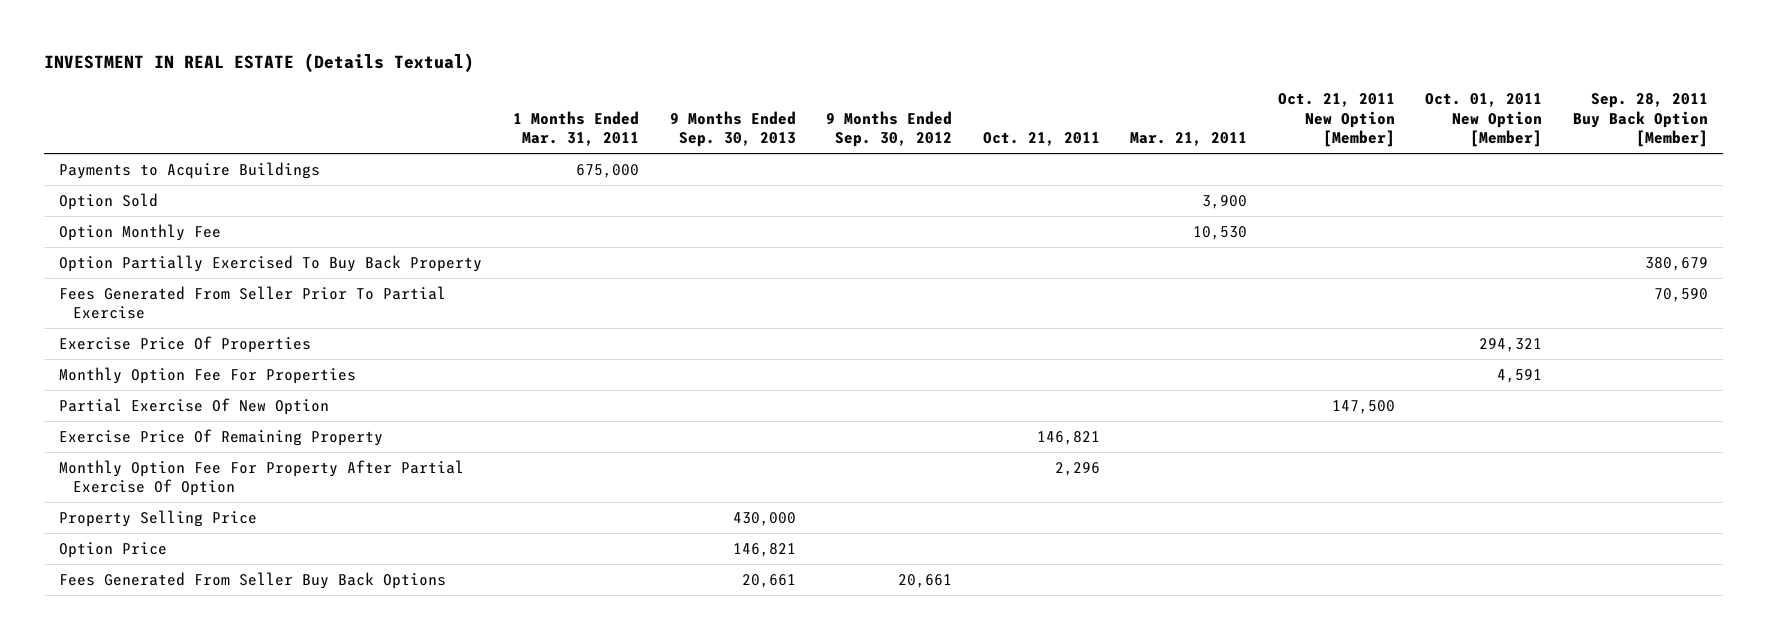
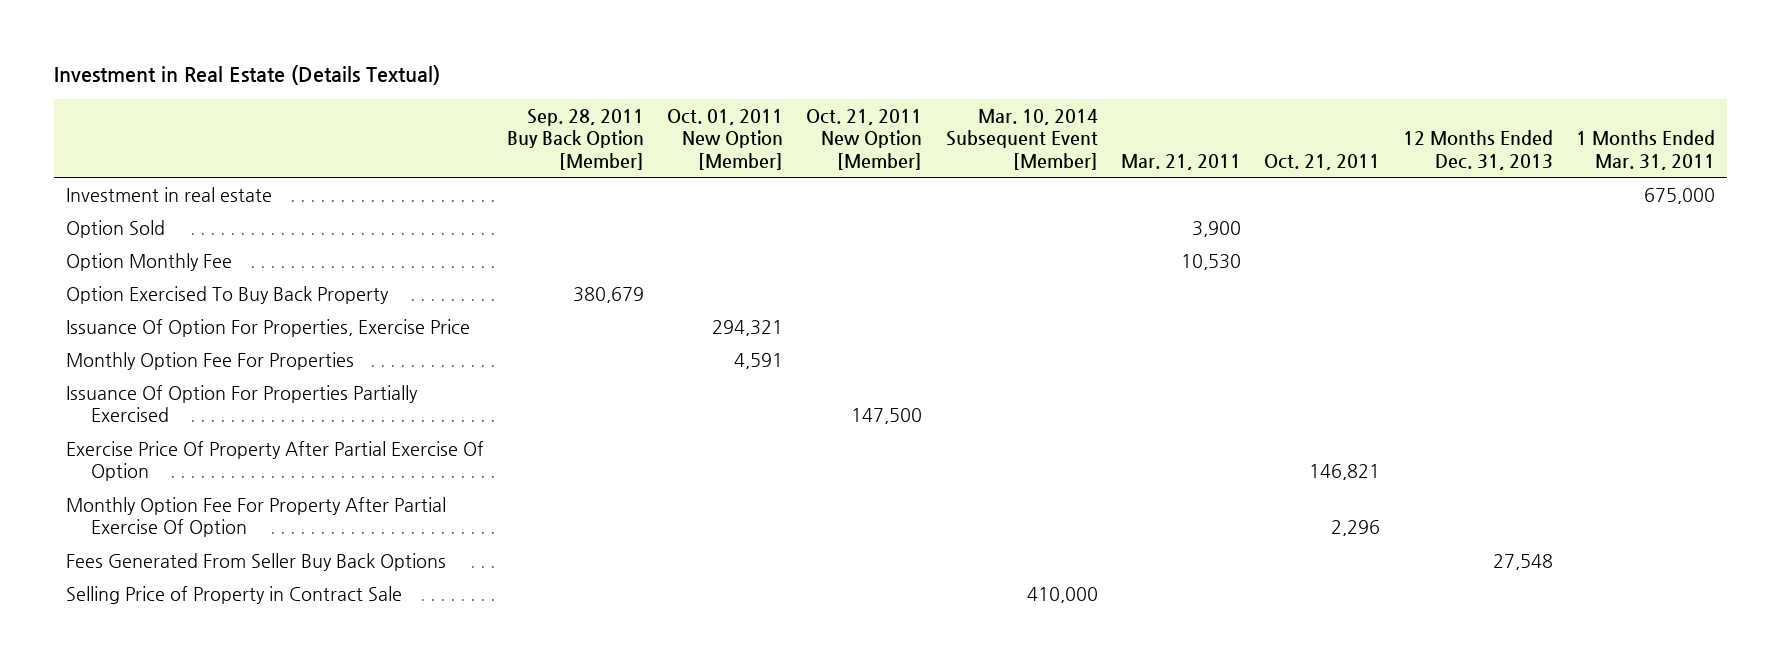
- INVESTMENT IN REAL ESTATE (Details Textual)
+ Investment in Real Estate (Details Textual)
- | 1 Months Ended Mar. 31, 2011 | 9 Months Ended Sep. 30, 2013 | 9 Months Ended Sep. 30, 2012 | Oct. 21, 2011 | Mar. 21, 2011 | Oct. 21, 2011 New Option [Member] | Oct. 01, 2011 New Option [Member] | Sep. 28, 2011 Buy Back Option [Member]
+ | Sep. 28, 2011 Buy Back Option [Member] | Oct. 01, 2011 New Option [Member] | Oct. 21, 2011 New Option [Member] | Mar. 10, 2014 Subsequent Event [Member] | Mar. 21, 2011 | Oct. 21, 2011 | 12 Months Ended Dec. 31, 2013 | 1 Months Ended Mar. 31, 2011
- Payments to Acquire Buildings | 675,000 | | | | | | |
+ Investment in real estate | | | | | | | | 675,000
- Option Partially Exercised To Buy Back Property | | | | | | | | 380,679
- Fees Generated From Seller Prior To Partial Exercise | | | | | | | | 70,590
- Exercise Price Of Properties | | | | | | | 294,321 |
+ Option Exercised To Buy Back Property | 380,679 | | | | | | |
+ Issuance Of Option For Properties, Exercise Price | | 294,321 | | | | | |
- Partial Exercise Of New Option | | | | | | 147,500 | |
- Exercise Price Of Remaining Property | | | | 146,821 | | | |
+ Issuance Of Option For Properties Partially Exercised | | | 147,500 | | | | |
+ Exercise Price Of Property After Partial Exercise Of Option | | | | | | 146,821 | |
- Property Selling Price | | 430,000 | | | | | |
- Option Price | | 146,821 | | | | | |
+ Selling Price of Property in Contract Sale | | | | 410,000 | | | |

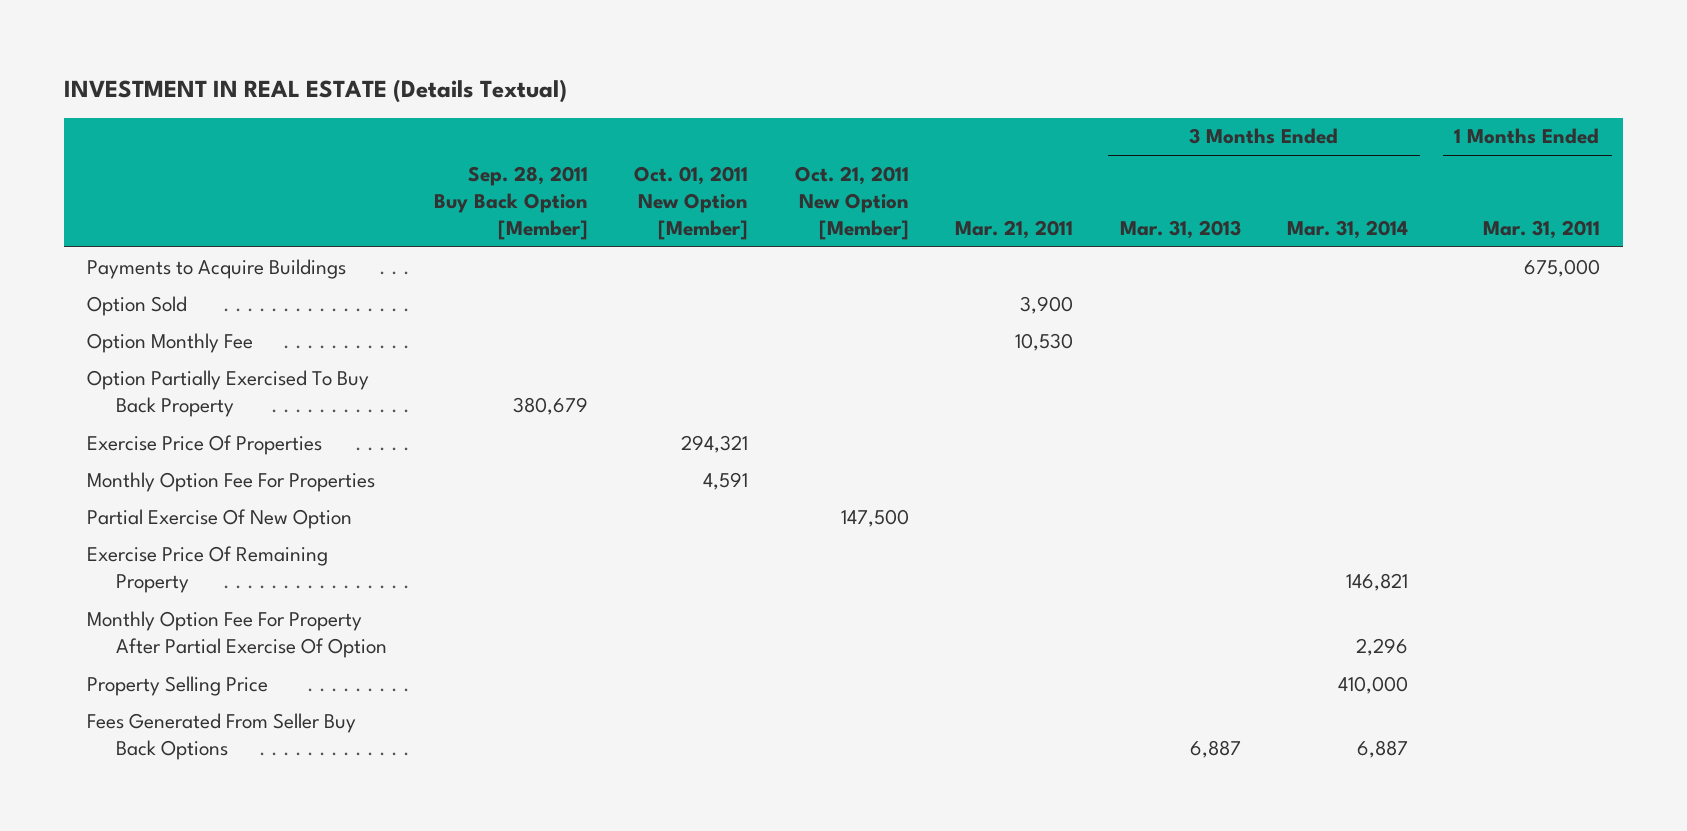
- Investment in Real Estate (Details Textual)
+ INVESTMENT IN REAL ESTATE (Details Textual)
- | Sep. 28, 2011 Buy Back Option [Member] | Oct. 01, 2011 New Option [Member] | Oct. 21, 2011 New Option [Member] | Mar. 10, 2014 Subsequent Event [Member] | Mar. 21, 2011 | Oct. 21, 2011 | 12 Months Ended Dec. 31, 2013 | 1 Months Ended Mar. 31, 2011
+ | Sep. 28, 2011 Buy Back Option [Member] | Oct. 01, 2011 New Option [Member] | Oct. 21, 2011 New Option [Member] | Mar. 21, 2011 | 3 Months Ended Mar. 31, 2013 | 3 Months Ended Mar. 31, 2014 | 1 Months Ended Mar. 31, 2011
- Investment in real estate | | | | | | | | 675,000
+ Payments to Acquire Buildings | | | | | | | 675,000
- Option Exercised To Buy Back Property | 380,679 | | | | | | |
- Issuance Of Option For Properties, Exercise Price | | 294,321 | | | | | |
+ Option Partially Exercised To Buy Back Property | 380,679 | | | | | |
+ Exercise Price Of Properties | | 294,321 | | | | |
- Issuance Of Option For Properties Partially Exercised | | | 147,500 | | | | |
- Exercise Price Of Property After Partial Exercise Of Option | | | | | | 146,821 | |
+ Partial Exercise Of New Option | | | 147,500 | | | |
+ Exercise Price Of Remaining Property | | | | | | 146,821 |
+ Property Selling Price | | | | | | 410,000 |
- Selling Price of Property in Contract Sale | | | | 410,000 | | | |

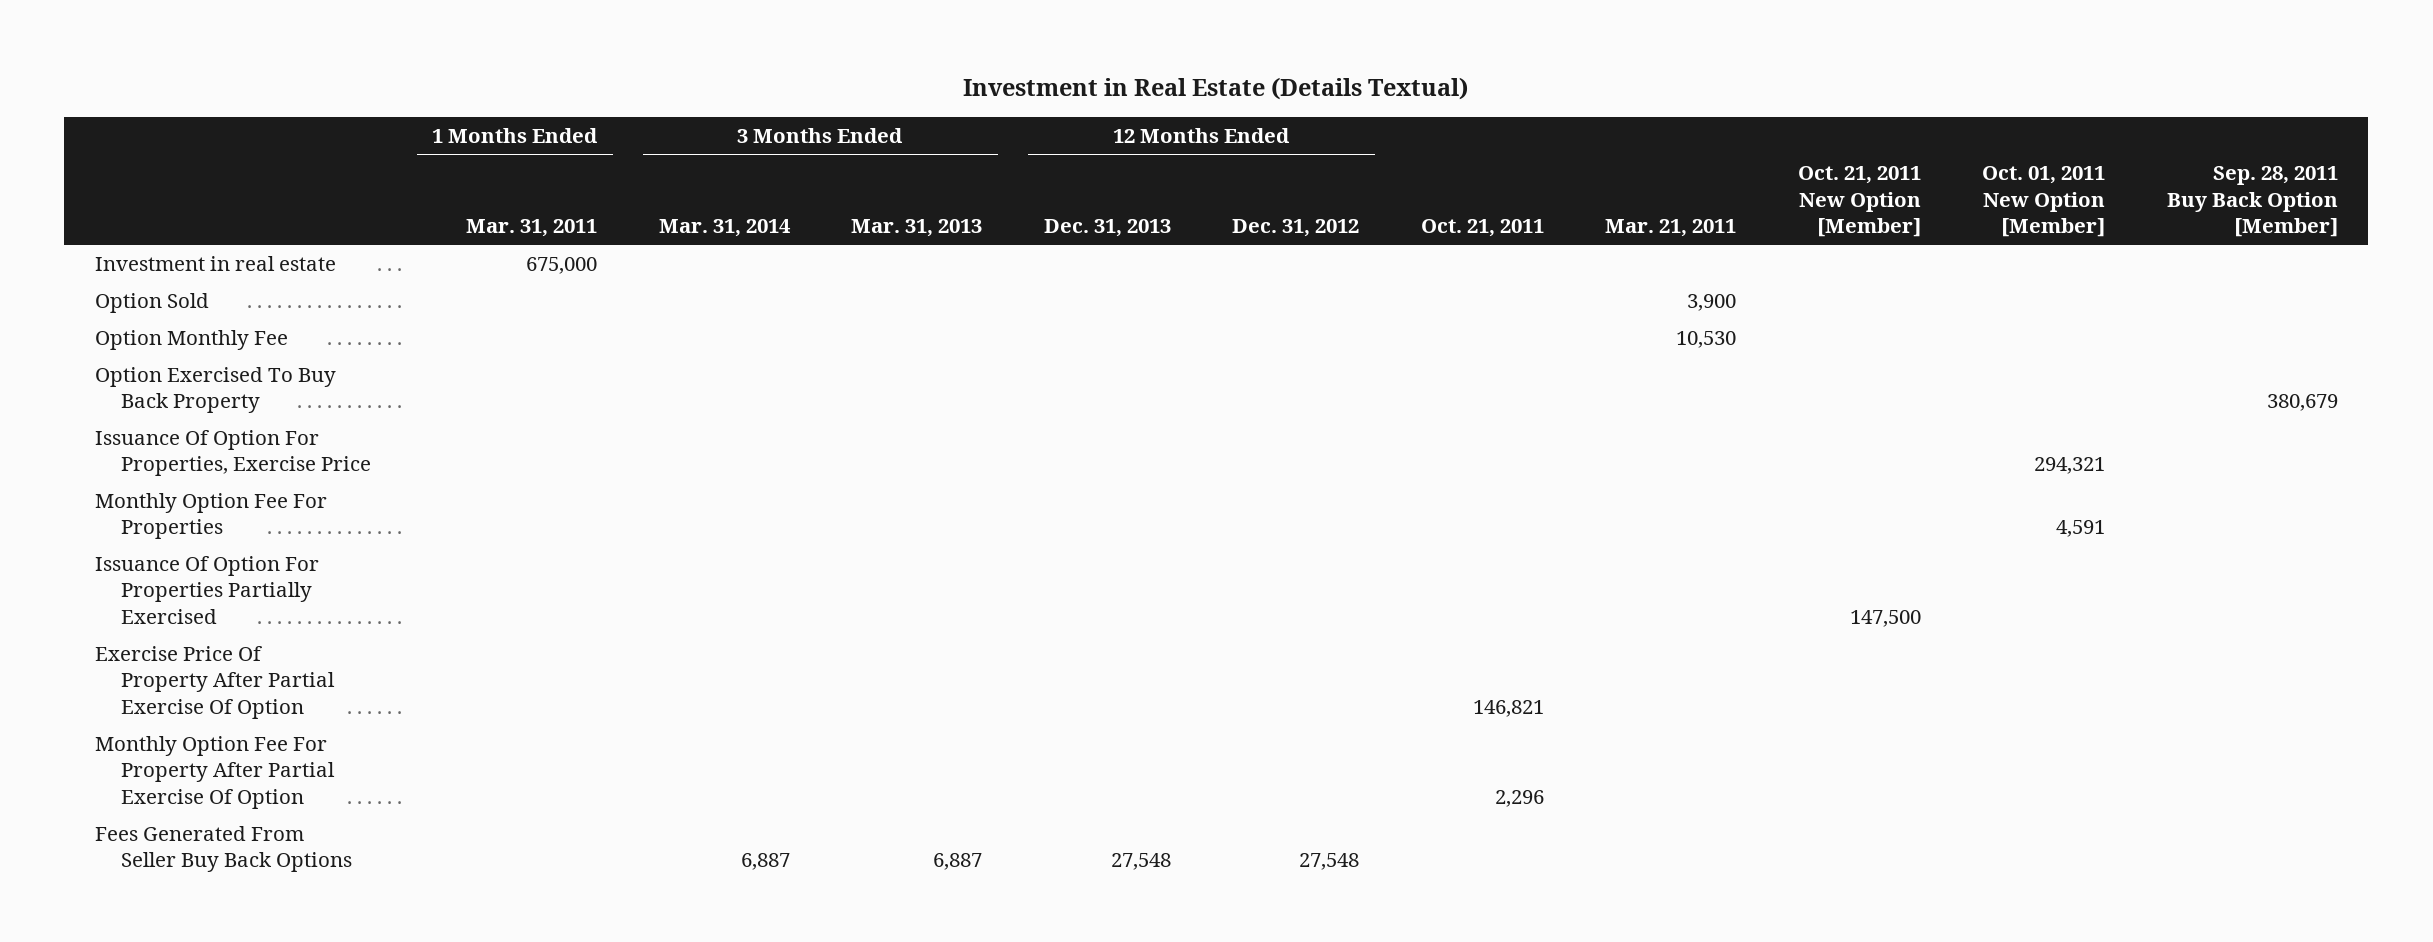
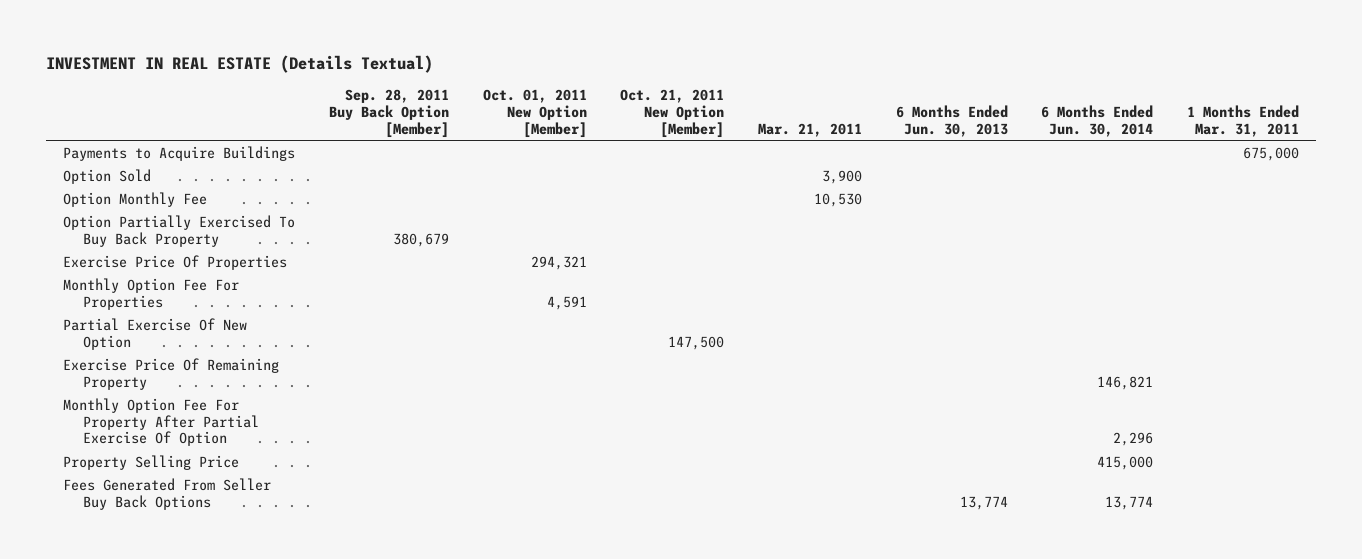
- Investment in Real Estate (Details Textual)
+ INVESTMENT IN REAL ESTATE (Details Textual)
- | 1 Months Ended Mar. 31, 2011 | 3 Months Ended Mar. 31, 2014 | 3 Months Ended Mar. 31, 2013 | 12 Months Ended Dec. 31, 2013 | 12 Months Ended Dec. 31, 2012 | Oct. 21, 2011 | Mar. 21, 2011 | Oct. 21, 2011 New Option [Member] | Oct. 01, 2011 New Option [Member] | Sep. 28, 2011 Buy Back Option [Member]
+ | Sep. 28, 2011 Buy Back Option [Member] | Oct. 01, 2011 New Option [Member] | Oct. 21, 2011 New Option [Member] | Mar. 21, 2011 | 6 Months Ended Jun. 30, 2013 | 6 Months Ended Jun. 30, 2014 | 1 Months Ended Mar. 31, 2011
- Investment in real estate | 675,000 | | | | | | | | |
+ Payments to Acquire Buildings | | | | | | | 675,000
- Option Exercised To Buy Back Property | | | | | | | | | | 380,679
- Issuance Of Option For Properties, Exercise Price | | | | | | | | | 294,321 |
+ Option Partially Exercised To Buy Back Property | 380,679 | | | | | |
+ Exercise Price Of Properties | | 294,321 | | | | |
- Issuance Of Option For Properties Partially Exercised | | | | | | | | 147,500 | |
- Exercise Price Of Property After Partial Exercise Of Option | | | | | | 146,821 | | | |
+ Partial Exercise Of New Option | | | 147,500 | | | |
+ Exercise Price Of Remaining Property | | | | | | 146,821 |
+ Property Selling Price | | | | | | 415,000 |

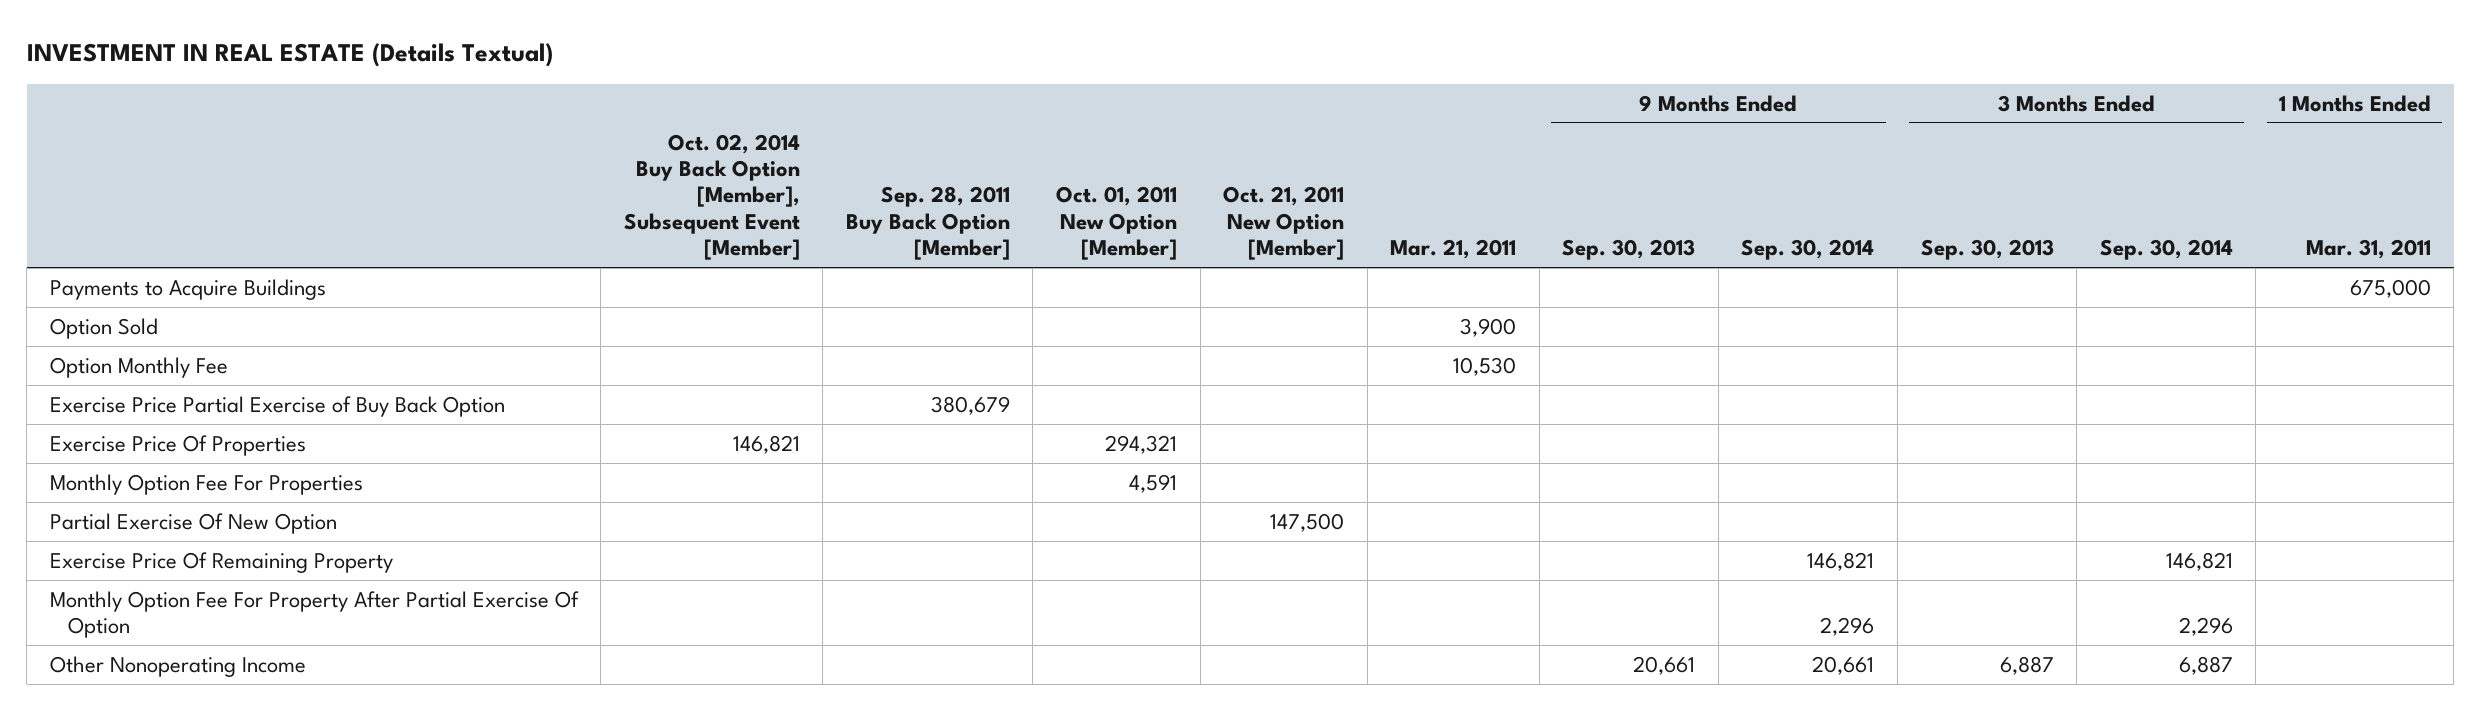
- | Sep. 28, 2011 Buy Back Option [Member] | Oct. 01, 2011 New Option [Member] | Oct. 21, 2011 New Option [Member] | Mar. 21, 2011 | 6 Months Ended Jun. 30, 2013 | 6 Months Ended Jun. 30, 2014 | 1 Months Ended Mar. 31, 2011
+ | Oct. 02, 2014 Buy Back Option [Member], Subsequent Event [Member] | Sep. 28, 2011 Buy Back Option [Member] | Oct. 01, 2011 New Option [Member] | Oct. 21, 2011 New Option [Member] | Mar. 21, 2011 | 9 Months Ended Sep. 30, 2013 | 9 Months Ended Sep. 30, 2014 | 3 Months Ended Sep. 30, 2013 | 3 Months Ended Sep. 30, 2014 | 1 Months Ended Mar. 31, 2011
- Option Partially Exercised To Buy Back Property | 380,679 | | | | | |
+ Exercise Price Partial Exercise of Buy Back Option | | 380,679 | | | | | | | |
- Property Selling Price | | | | | | 415,000 |
- Fees Generated From Seller Buy Back Options | | | | | 13,774 | 13,774 |
+ Other Nonoperating Income | | | | | | 20,661 | 20,661 | 6,887 | 6,887 |

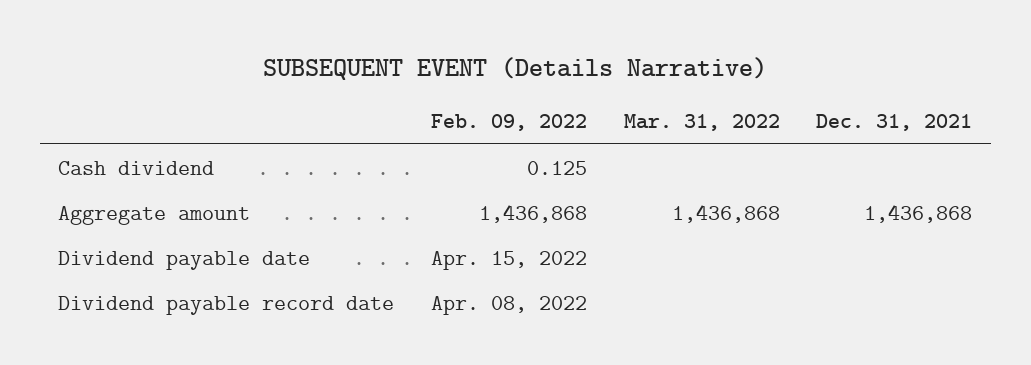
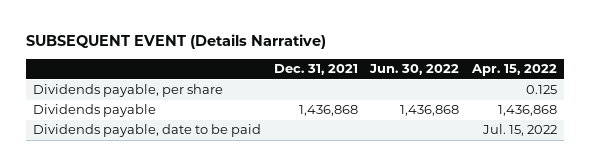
- | Feb. 09, 2022 | Mar. 31, 2022 | Dec. 31, 2021
+ | Dec. 31, 2021 | Jun. 30, 2022 | Apr. 15, 2022
- Cash dividend | 0.125 | |
- Aggregate amount | 1,436,868 | 1,436,868 | 1,436,868
- Dividend payable date | Apr. 15, 2022 | |
- Dividend payable record date | Apr. 08, 2022 | |
+ Dividends payable, per share | | | 0.125
+ Dividends payable | 1,436,868 | 1,436,868 | 1,436,868
+ Dividends payable, date to be paid | | | Jul. 15, 2022

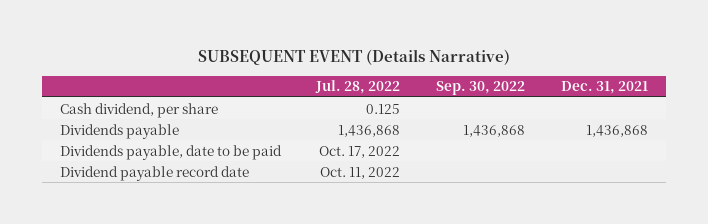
- | Dec. 31, 2021 | Jun. 30, 2022 | Apr. 15, 2022
+ | Jul. 28, 2022 | Sep. 30, 2022 | Dec. 31, 2021
- Dividends payable, per share | | | 0.125
+ Cash dividend, per share | 0.125 | |
+ Dividend payable record date | Oct. 11, 2022 | |

